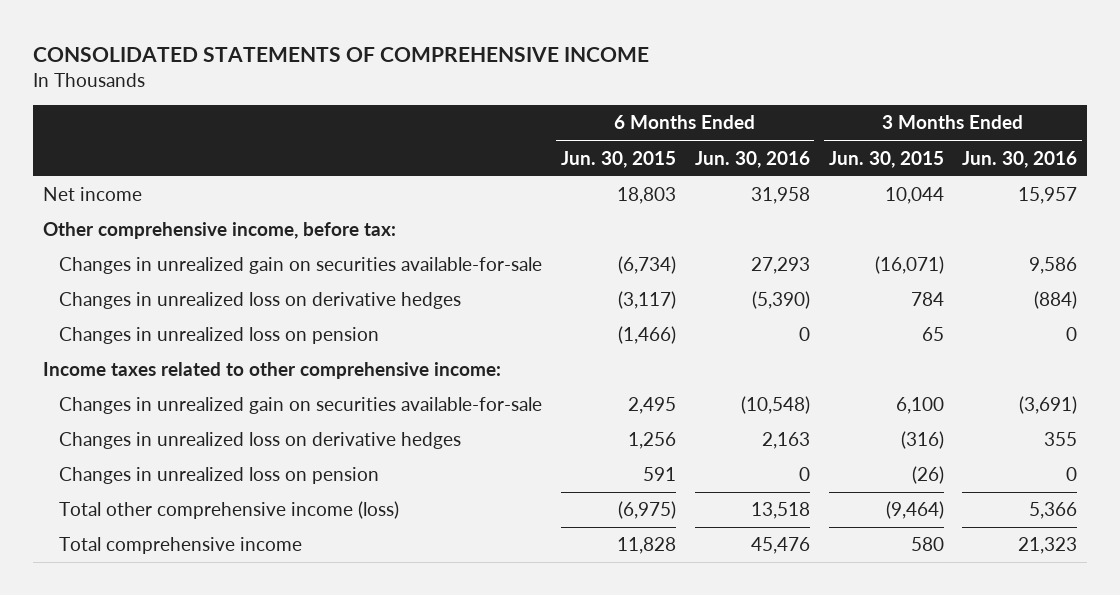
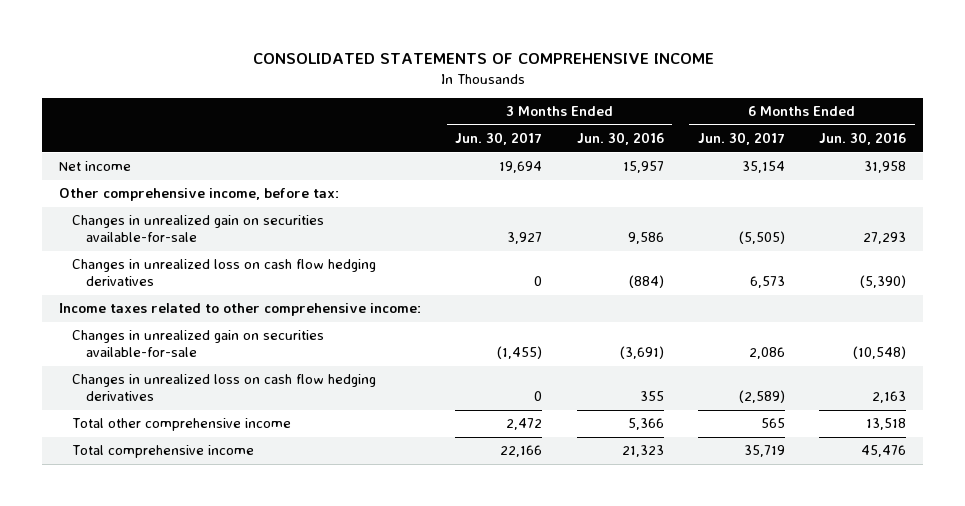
- | 6 Months Ended Jun. 30, 2015 | 6 Months Ended Jun. 30, 2016 | 3 Months Ended Jun. 30, 2015 | 3 Months Ended Jun. 30, 2016
+ | 3 Months Ended Jun. 30, 2017 | 3 Months Ended Jun. 30, 2016 | 6 Months Ended Jun. 30, 2017 | 6 Months Ended Jun. 30, 2016
- Changes in unrealized loss on derivative hedges | (3,117) | (5,390) | 784 | (884)
- Changes in unrealized loss on pension | (1,466) | 0 | 65 | 0
+ Changes in unrealized loss on cash flow hedging derivatives | 0 | (884) | 6,573 | (5,390)
- Changes in unrealized loss on derivative hedges | 1,256 | 2,163 | (316) | 355
- Changes in unrealized loss on pension | 591 | 0 | (26) | 0
- Total other comprehensive income (loss) | (6,975) | 13,518 | (9,464) | 5,366
+ Changes in unrealized loss on cash flow hedging derivatives | 0 | 355 | (2,589) | 2,163
+ Total other comprehensive income | 2,472 | 5,366 | 565 | 13,518

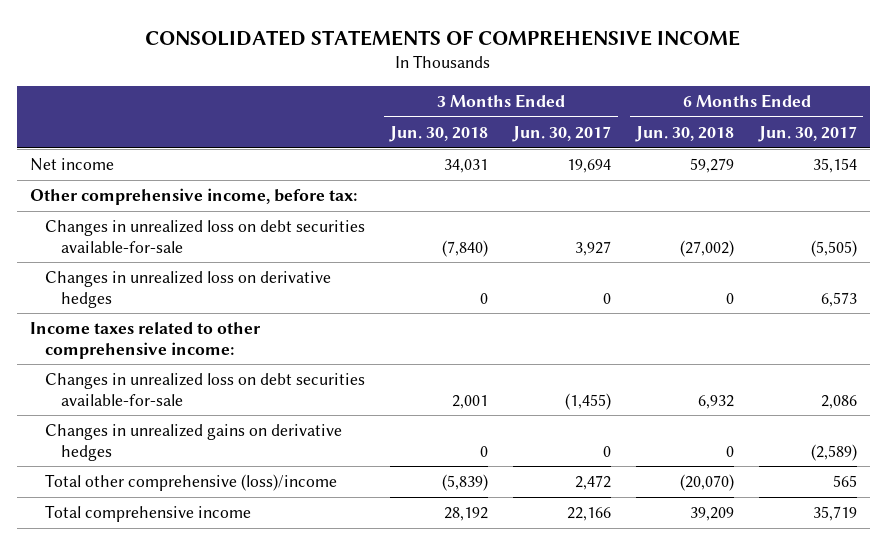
- | 3 Months Ended Jun. 30, 2017 | 3 Months Ended Jun. 30, 2016 | 6 Months Ended Jun. 30, 2017 | 6 Months Ended Jun. 30, 2016
+ | 3 Months Ended Jun. 30, 2018 | 3 Months Ended Jun. 30, 2017 | 6 Months Ended Jun. 30, 2018 | 6 Months Ended Jun. 30, 2017
- Changes in unrealized gain on securities available-for-sale | 3,927 | 9,586 | (5,505) | 27,293
- Changes in unrealized loss on cash flow hedging derivatives | 0 | (884) | 6,573 | (5,390)
+ Changes in unrealized loss on debt securities available-for-sale | (7,840) | 3,927 | (27,002) | (5,505)
+ Changes in unrealized loss on derivative hedges | 0 | 0 | 0 | 6,573
- Changes in unrealized gain on securities available-for-sale | (1,455) | (3,691) | 2,086 | (10,548)
- Changes in unrealized loss on cash flow hedging derivatives | 0 | 355 | (2,589) | 2,163
- Total other comprehensive income | 2,472 | 5,366 | 565 | 13,518
+ Changes in unrealized loss on debt securities available-for-sale | 2,001 | (1,455) | 6,932 | 2,086
+ Changes in unrealized gains on derivative hedges | 0 | 0 | 0 | (2,589)
+ Total other comprehensive (loss)/income | (5,839) | 2,472 | (20,070) | 565

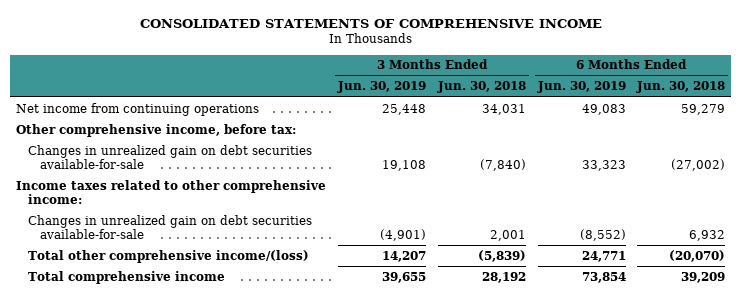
- | 3 Months Ended Jun. 30, 2018 | 3 Months Ended Jun. 30, 2017 | 6 Months Ended Jun. 30, 2018 | 6 Months Ended Jun. 30, 2017
+ | 3 Months Ended Jun. 30, 2019 | 3 Months Ended Jun. 30, 2018 | 6 Months Ended Jun. 30, 2019 | 6 Months Ended Jun. 30, 2018
- Net income | 34,031 | 19,694 | 59,279 | 35,154
+ Net income from continuing operations | 25,448 | 34,031 | 49,083 | 59,279
- Changes in unrealized loss on debt securities available-for-sale | (7,840) | 3,927 | (27,002) | (5,505)
- Changes in unrealized loss on derivative hedges | 0 | 0 | 0 | 6,573
+ Changes in unrealized gain on debt securities available-for-sale | 19,108 | (7,840) | 33,323 | (27,002)
- Changes in unrealized loss on debt securities available-for-sale | 2,001 | (1,455) | 6,932 | 2,086
- Changes in unrealized gains on derivative hedges | 0 | 0 | 0 | (2,589)
- Total other comprehensive (loss)/income | (5,839) | 2,472 | (20,070) | 565
+ Changes in unrealized gain on debt securities available-for-sale | (4,901) | 2,001 | (8,552) | 6,932
+ Total other comprehensive income/(loss) | 14,207 | (5,839) | 24,771 | (20,070)

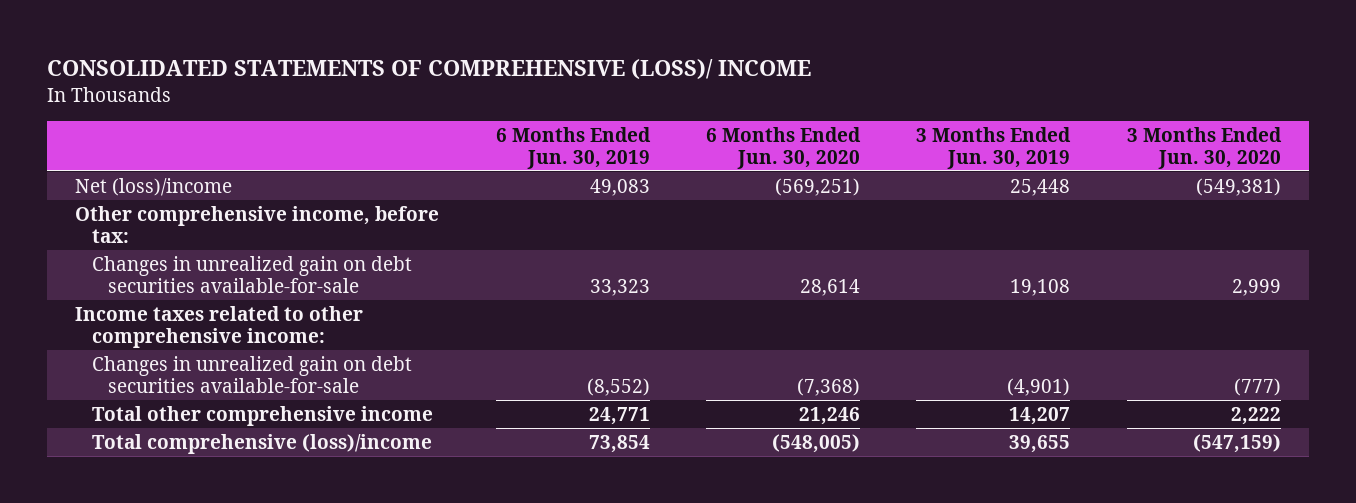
- CONSOLIDATED STATEMENTS OF COMPREHENSIVE INCOME
+ CONSOLIDATED STATEMENTS OF COMPREHENSIVE (LOSS)/ INCOME
- | 3 Months Ended Jun. 30, 2019 | 3 Months Ended Jun. 30, 2018 | 6 Months Ended Jun. 30, 2019 | 6 Months Ended Jun. 30, 2018
+ | 6 Months Ended Jun. 30, 2019 | 6 Months Ended Jun. 30, 2020 | 3 Months Ended Jun. 30, 2019 | 3 Months Ended Jun. 30, 2020
- Net income from continuing operations | 25,448 | 34,031 | 49,083 | 59,279
+ Net (loss)/income | 49,083 | (569,251) | 25,448 | (549,381)
- Total other comprehensive income/(loss) | 14,207 | (5,839) | 24,771 | (20,070)
- Total comprehensive income | 39,655 | 28,192 | 73,854 | 39,209
+ Total other comprehensive income | 24,771 | 21,246 | 14,207 | 2,222
+ Total comprehensive (loss)/income | 73,854 | (548,005) | 39,655 | (547,159)

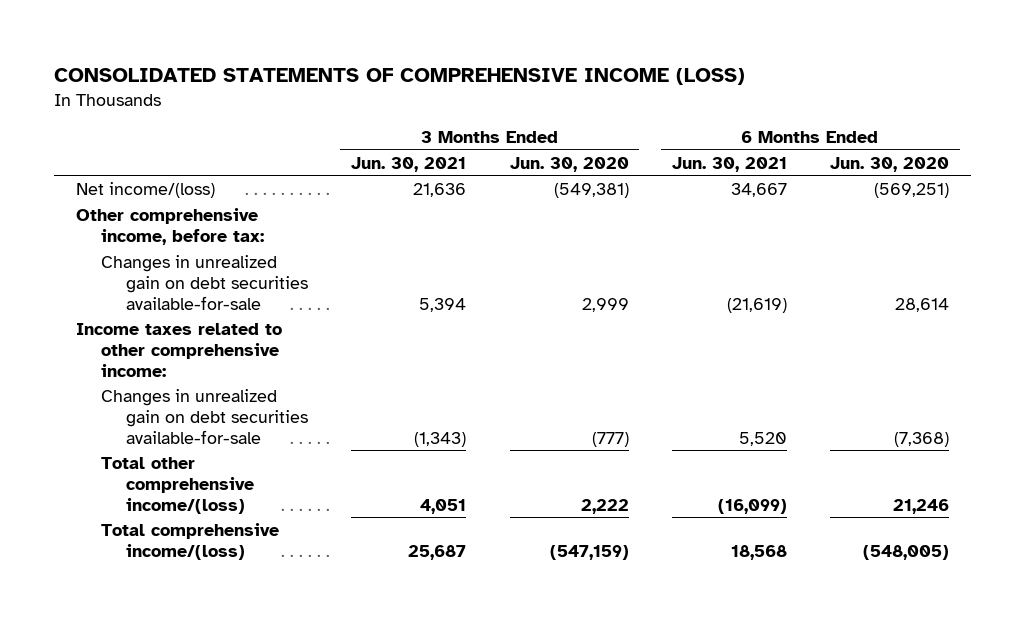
- CONSOLIDATED STATEMENTS OF COMPREHENSIVE (LOSS)/ INCOME
+ CONSOLIDATED STATEMENTS OF COMPREHENSIVE INCOME (LOSS)
- | 6 Months Ended Jun. 30, 2019 | 6 Months Ended Jun. 30, 2020 | 3 Months Ended Jun. 30, 2019 | 3 Months Ended Jun. 30, 2020
+ | 3 Months Ended Jun. 30, 2021 | 3 Months Ended Jun. 30, 2020 | 6 Months Ended Jun. 30, 2021 | 6 Months Ended Jun. 30, 2020
- Net (loss)/income | 49,083 | (569,251) | 25,448 | (549,381)
+ Net income/(loss) | 21,636 | (549,381) | 34,667 | (569,251)
- Total other comprehensive income | 24,771 | 21,246 | 14,207 | 2,222
- Total comprehensive (loss)/income | 73,854 | (548,005) | 39,655 | (547,159)
+ Total other comprehensive income/(loss) | 4,051 | 2,222 | (16,099) | 21,246
+ Total comprehensive income/(loss) | 25,687 | (547,159) | 18,568 | (548,005)

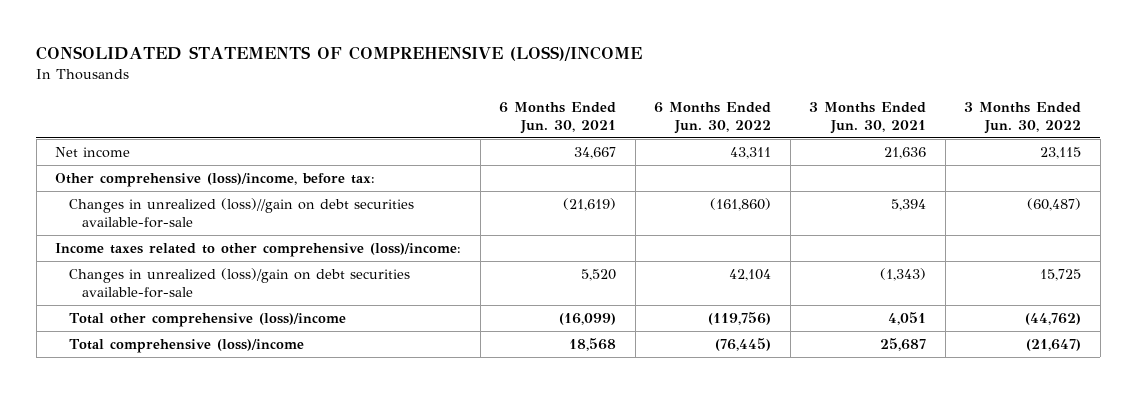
- CONSOLIDATED STATEMENTS OF COMPREHENSIVE INCOME (LOSS)
+ CONSOLIDATED STATEMENTS OF COMPREHENSIVE (LOSS)/INCOME
- | 3 Months Ended Jun. 30, 2021 | 3 Months Ended Jun. 30, 2020 | 6 Months Ended Jun. 30, 2021 | 6 Months Ended Jun. 30, 2020
+ | 6 Months Ended Jun. 30, 2021 | 6 Months Ended Jun. 30, 2022 | 3 Months Ended Jun. 30, 2021 | 3 Months Ended Jun. 30, 2022
- Net income/(loss) | 21,636 | (549,381) | 34,667 | (569,251)
- Other comprehensive income, before tax:
- Changes in unrealized gain on debt securities available-for-sale | 5,394 | 2,999 | (21,619) | 28,614
- Income taxes related to other comprehensive income:
- Changes in unrealized gain on debt securities available-for-sale | (1,343) | (777) | 5,520 | (7,368)
- Total other comprehensive income/(loss) | 4,051 | 2,222 | (16,099) | 21,246
- Total comprehensive income/(loss) | 25,687 | (547,159) | 18,568 | (548,005)
+ Net income | 34,667 | 43,311 | 21,636 | 23,115
+ Other comprehensive (loss)/income, before tax:
+ Changes in unrealized (loss)//gain on debt securities available-for-sale | (21,619) | (161,860) | 5,394 | (60,487)
+ Income taxes related to other comprehensive (loss)/income:
+ Changes in unrealized (loss)/gain on debt securities available-for-sale | 5,520 | 42,104 | (1,343) | 15,725
+ Total other comprehensive (loss)/income | (16,099) | (119,756) | 4,051 | (44,762)
+ Total comprehensive (loss)/income | 18,568 | (76,445) | 25,687 | (21,647)

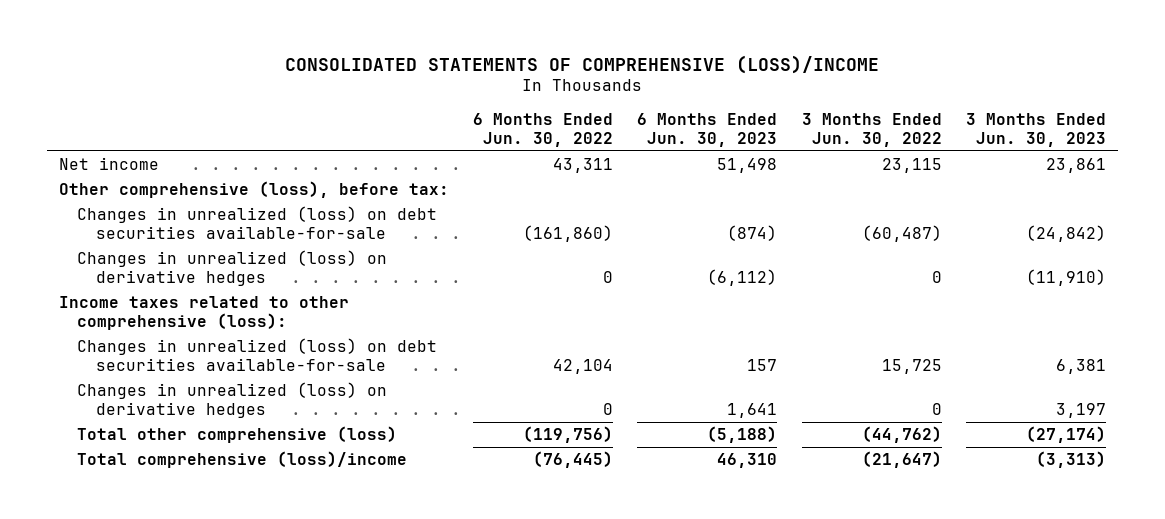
- | 6 Months Ended Jun. 30, 2021 | 6 Months Ended Jun. 30, 2022 | 3 Months Ended Jun. 30, 2021 | 3 Months Ended Jun. 30, 2022
+ | 6 Months Ended Jun. 30, 2022 | 6 Months Ended Jun. 30, 2023 | 3 Months Ended Jun. 30, 2022 | 3 Months Ended Jun. 30, 2023
- Other comprehensive (loss)/income, before tax:
- Changes in unrealized (loss)//gain on debt securities available-for-sale | (21,619) | (161,860) | 5,394 | (60,487)
- Income taxes related to other comprehensive (loss)/income:
- Changes in unrealized (loss)/gain on debt securities available-for-sale | 5,520 | 42,104 | (1,343) | 15,725
- Total other comprehensive (loss)/income | (16,099) | (119,756) | 4,051 | (44,762)
+ Other comprehensive (loss), before tax:
+ Changes in unrealized (loss) on debt securities available-for-sale | (161,860) | (874) | (60,487) | (24,842)
+ Changes in unrealized (loss) on derivative hedges | 0 | (6,112) | 0 | (11,910)
+ Income taxes related to other comprehensive (loss):
+ Changes in unrealized (loss) on debt securities available-for-sale | 42,104 | 157 | 15,725 | 6,381
+ Changes in unrealized (loss) on derivative hedges | 0 | 1,641 | 0 | 3,197
+ Total other comprehensive (loss) | (119,756) | (5,188) | (44,762) | (27,174)

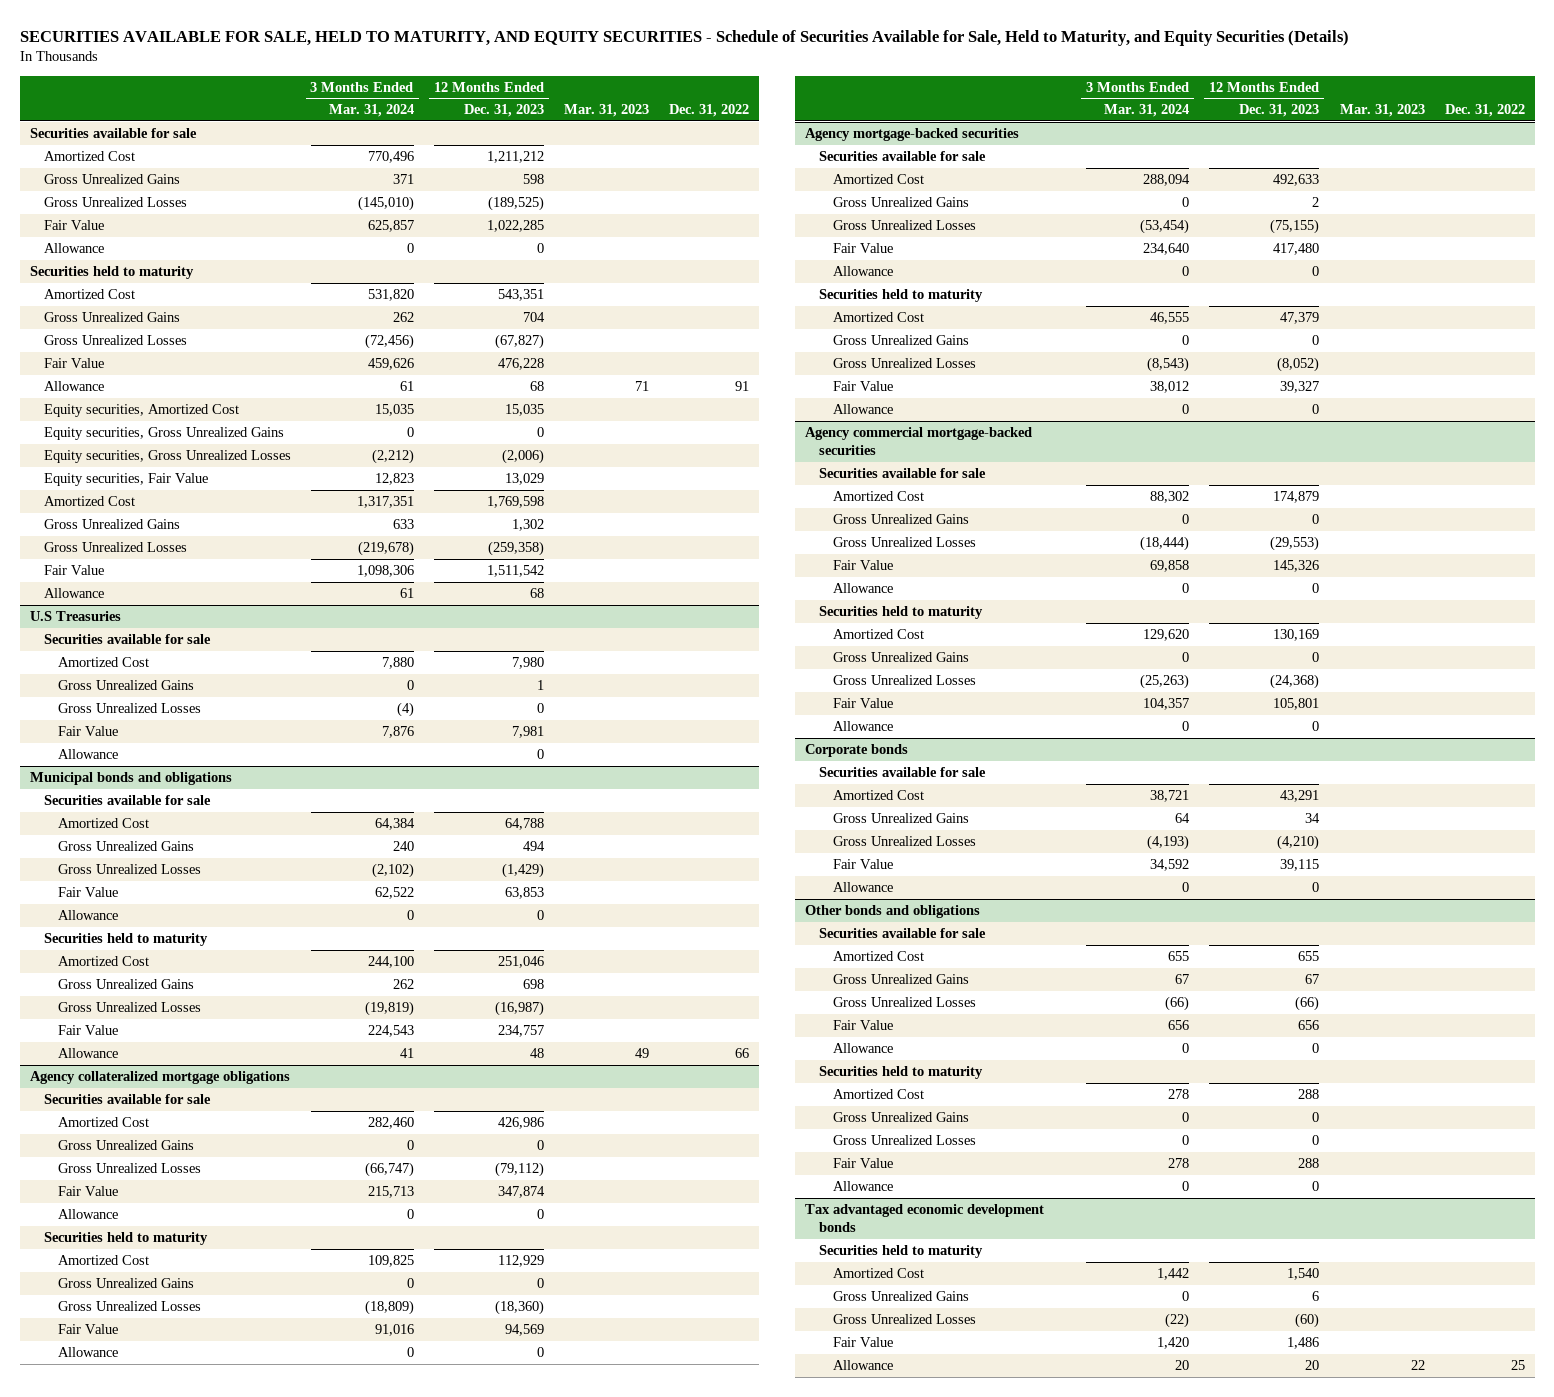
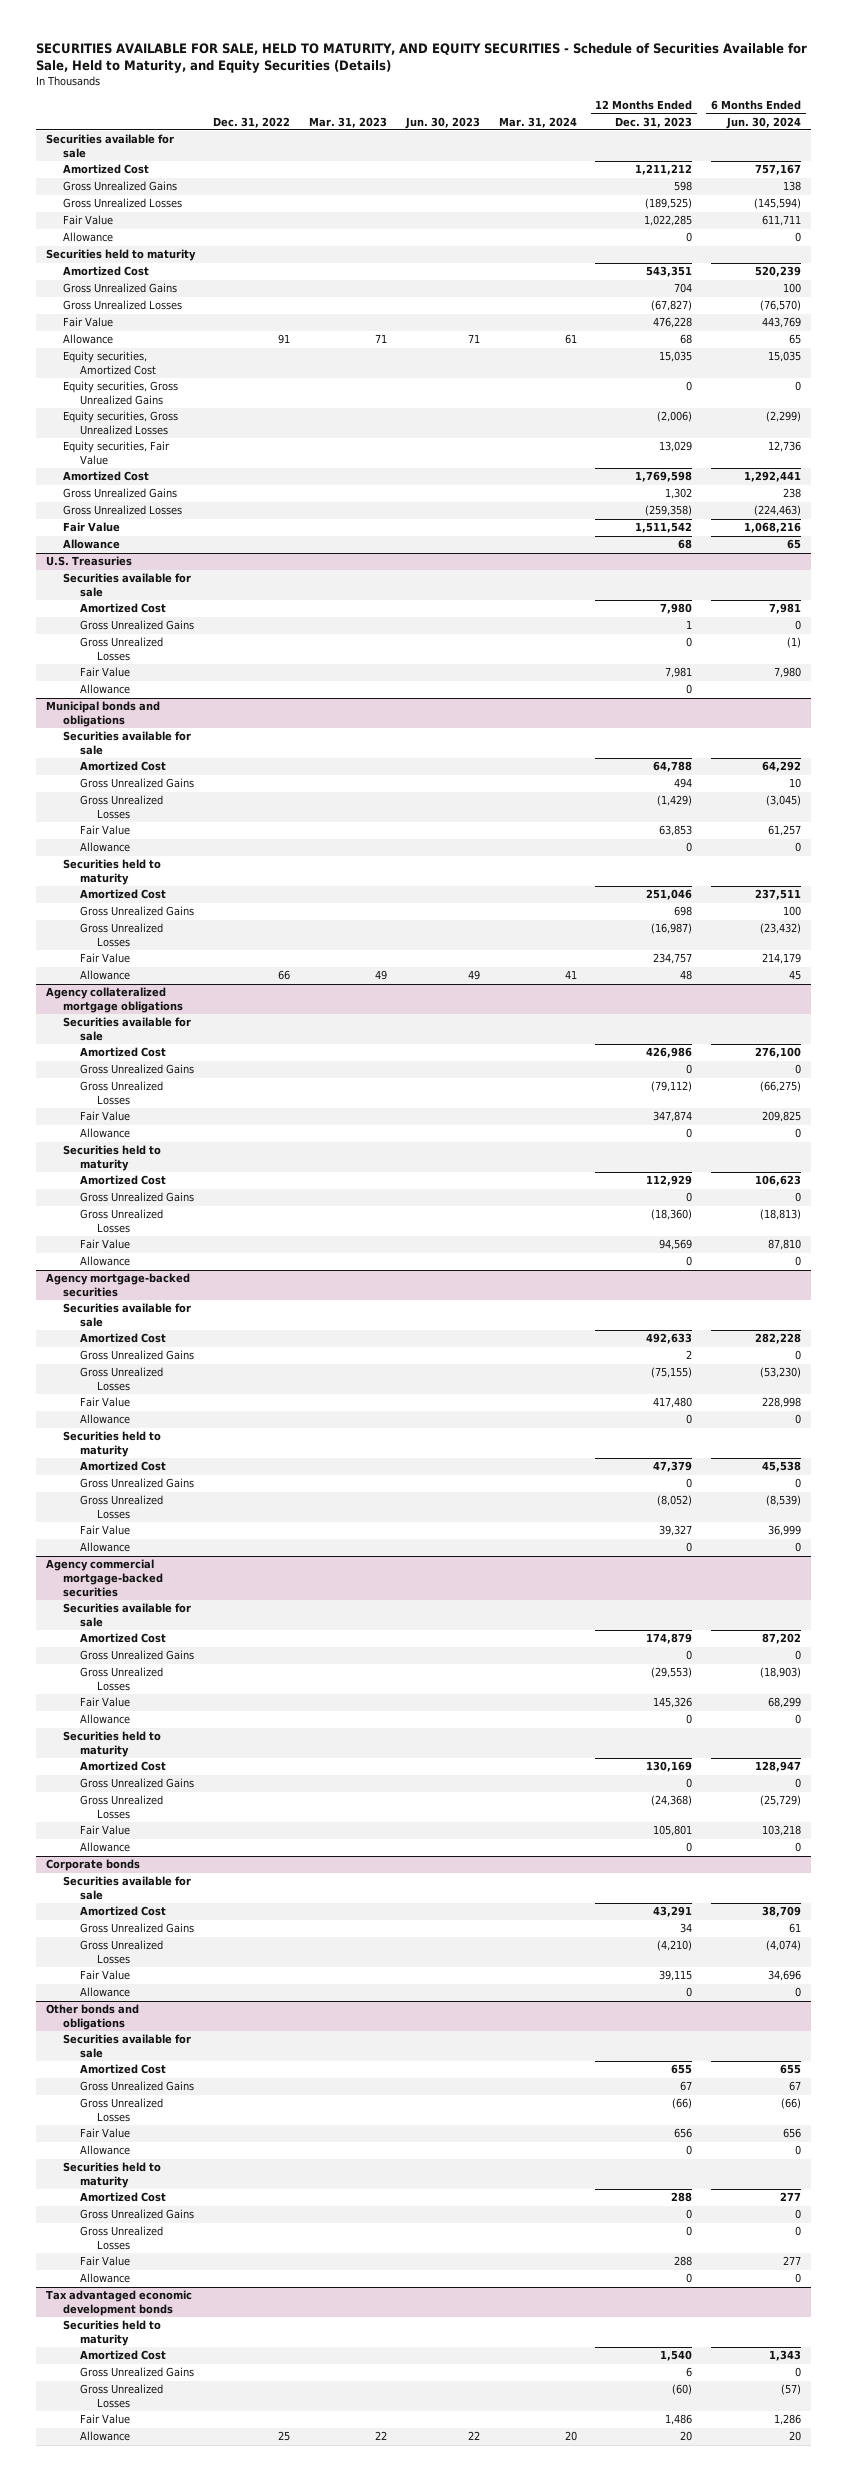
- | 3 Months Ended Mar. 31, 2024 | 12 Months Ended Dec. 31, 2023 | Mar. 31, 2023 | Dec. 31, 2022
+ | Dec. 31, 2022 | Mar. 31, 2023 | Jun. 30, 2023 | Mar. 31, 2024 | 12 Months Ended Dec. 31, 2023 | 6 Months Ended Jun. 30, 2024
- U.S Treasuries
+ U.S. Treasuries

